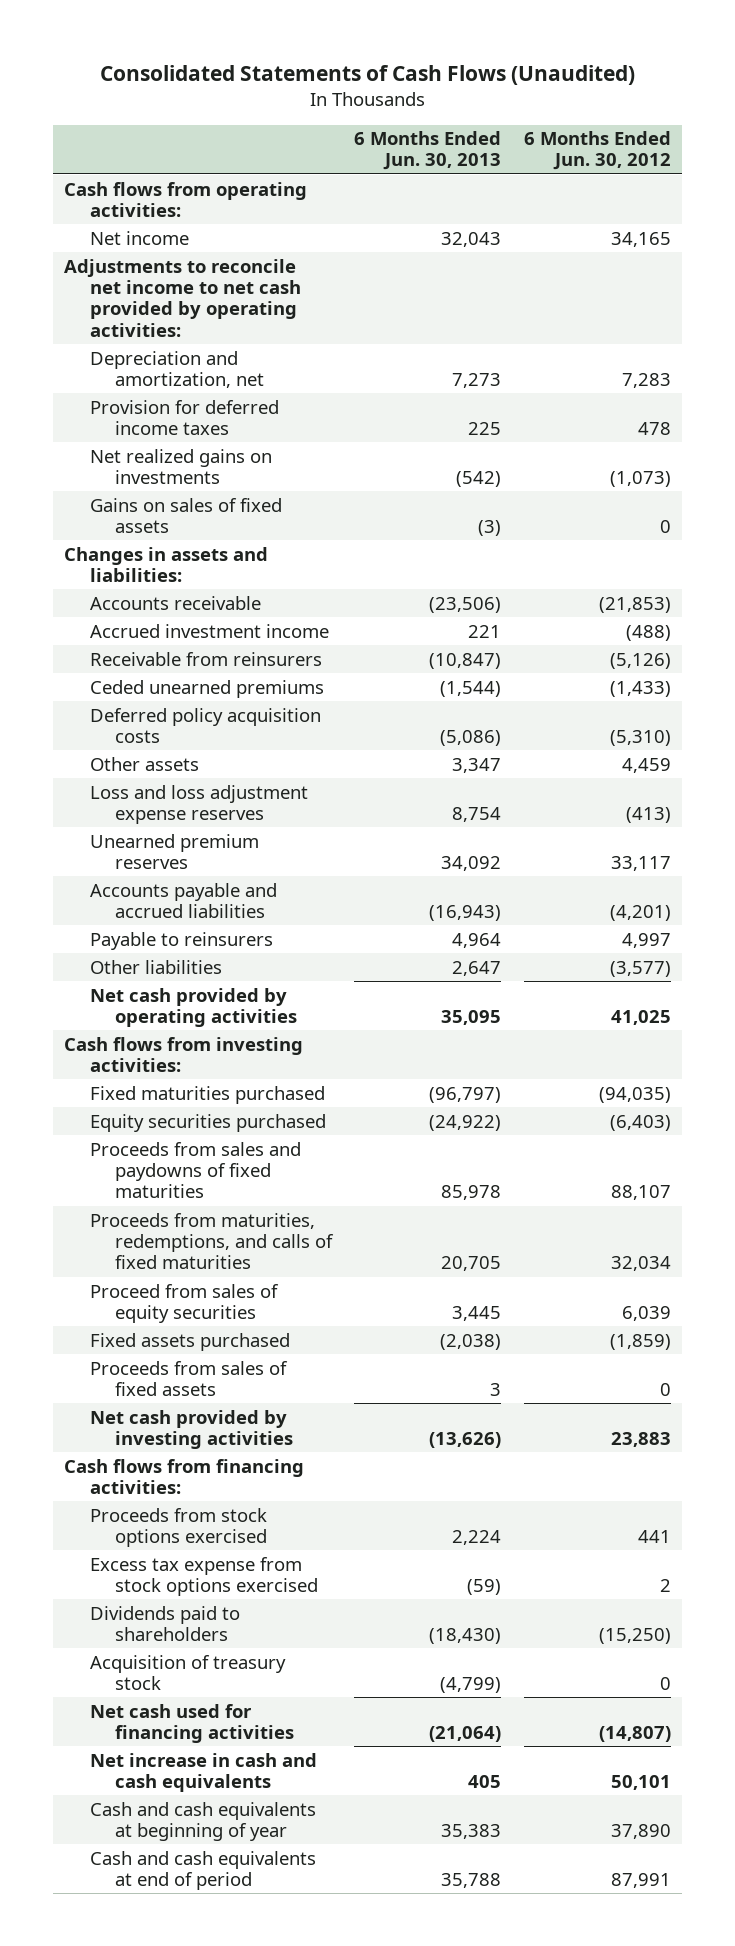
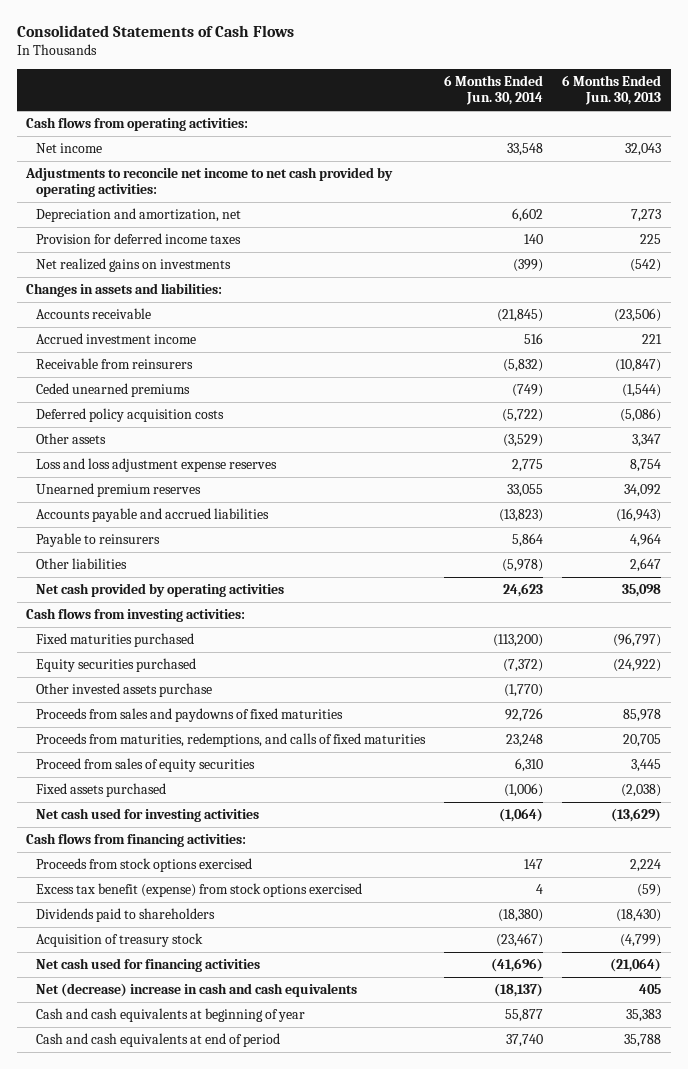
- Consolidated Statements of Cash Flows (Unaudited)
+ Consolidated Statements of Cash Flows
- | 6 Months Ended Jun. 30, 2013 | 6 Months Ended Jun. 30, 2012
+ | 6 Months Ended Jun. 30, 2014 | 6 Months Ended Jun. 30, 2013
- Gains on sales of fixed assets | (3) | 0
- Net cash provided by operating activities | 35,095 | 41,025
+ Net cash provided by operating activities | 24,623 | 35,098
+ Other invested assets purchase | (1,770) |
- Proceeds from sales of fixed assets | 3 | 0
- Net cash provided by investing activities | (13,626) | 23,883
+ Net cash used for investing activities | (1,064) | (13,629)
- Excess tax expense from stock options exercised | (59) | 2
+ Excess tax benefit (expense) from stock options exercised | 4 | (59)
- Net increase in cash and cash equivalents | 405 | 50,101
+ Net (decrease) increase in cash and cash equivalents | (18,137) | 405

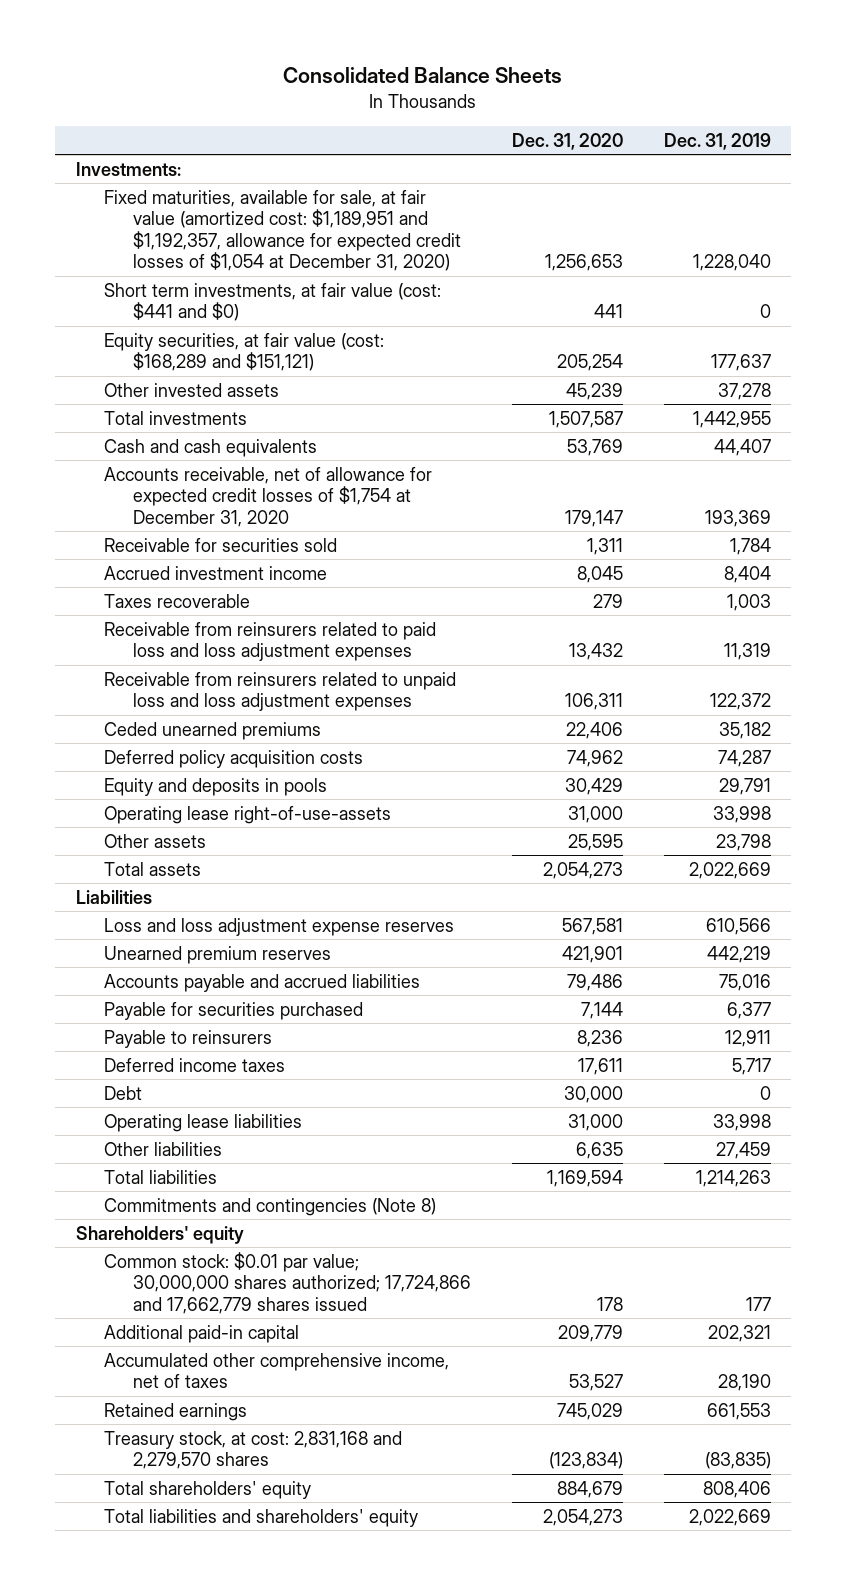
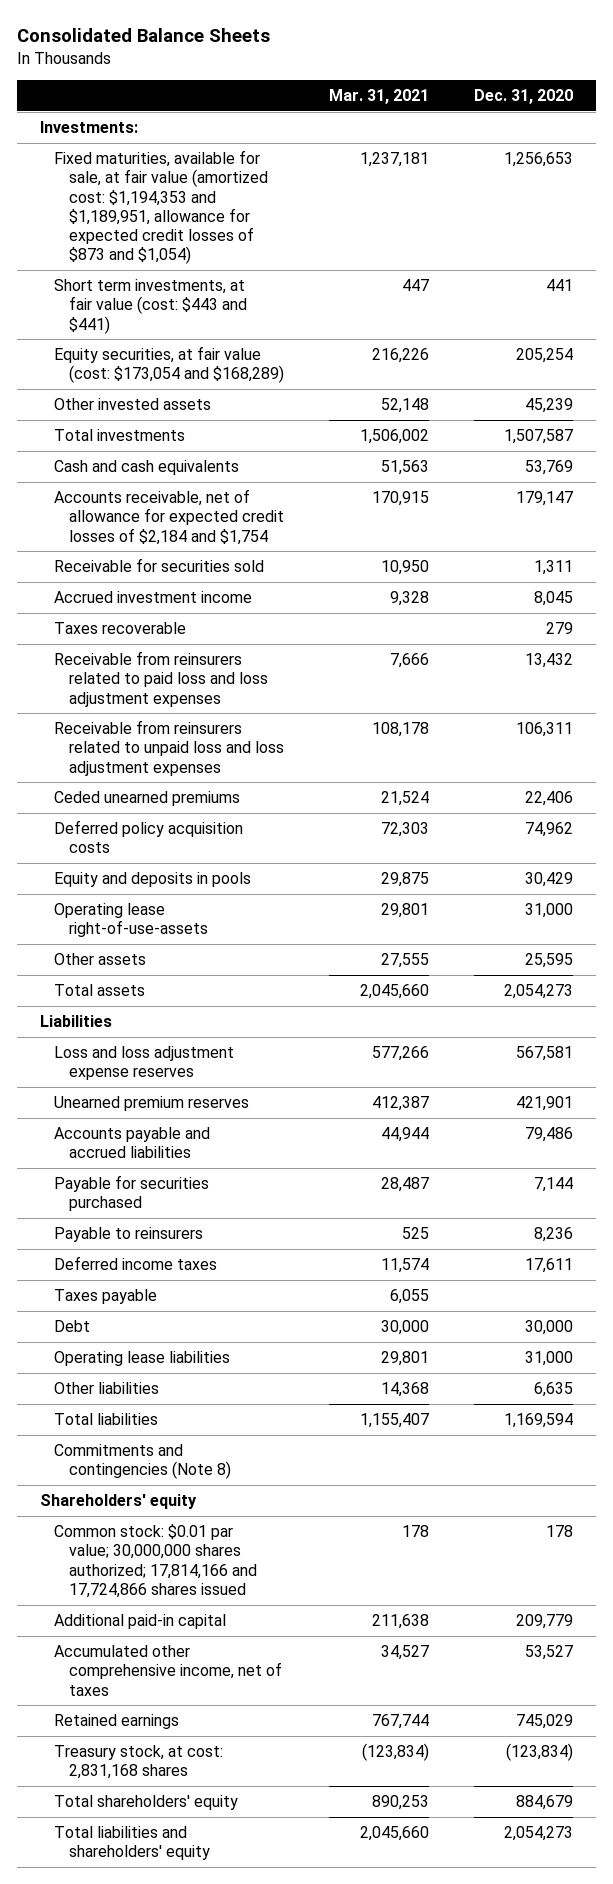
- | Dec. 31, 2020 | Dec. 31, 2019
+ | Mar. 31, 2021 | Dec. 31, 2020
- Fixed maturities, available for sale, at fair value (amortized cost: $1,189,951 and $1,192,357, allowance for expected credit losses of $1,054 at December 31, 2020) | 1,256,653 | 1,228,040
- Short term investments, at fair value (cost: $441 and $0) | 441 | 0
- Equity securities, at fair value (cost: $168,289 and $151,121) | 205,254 | 177,637
+ Fixed maturities, available for sale, at fair value (amortized cost: $1,194,353 and $1,189,951, allowance for expected credit losses of $873 and $1,054) | 1,237,181 | 1,256,653
+ Short term investments, at fair value (cost: $443 and $441) | 447 | 441
+ Equity securities, at fair value (cost: $173,054 and $168,289) | 216,226 | 205,254
- Accounts receivable, net of allowance for expected credit losses of $1,754 at December 31, 2020 | 179,147 | 193,369
+ Accounts receivable, net of allowance for expected credit losses of $2,184 and $1,754 | 170,915 | 179,147
+ Taxes payable | 6,055 |
- Common stock: $0.01 par value; 30,000,000 shares authorized; 17,724,866 and 17,662,779 shares issued | 178 | 177
+ Common stock: $0.01 par value; 30,000,000 shares authorized; 17,814,166 and 17,724,866 shares issued | 178 | 178
- Treasury stock, at cost: 2,831,168 and 2,279,570 shares | (123,834) | (83,835)
+ Treasury stock, at cost: 2,831,168 shares | (123,834) | (123,834)

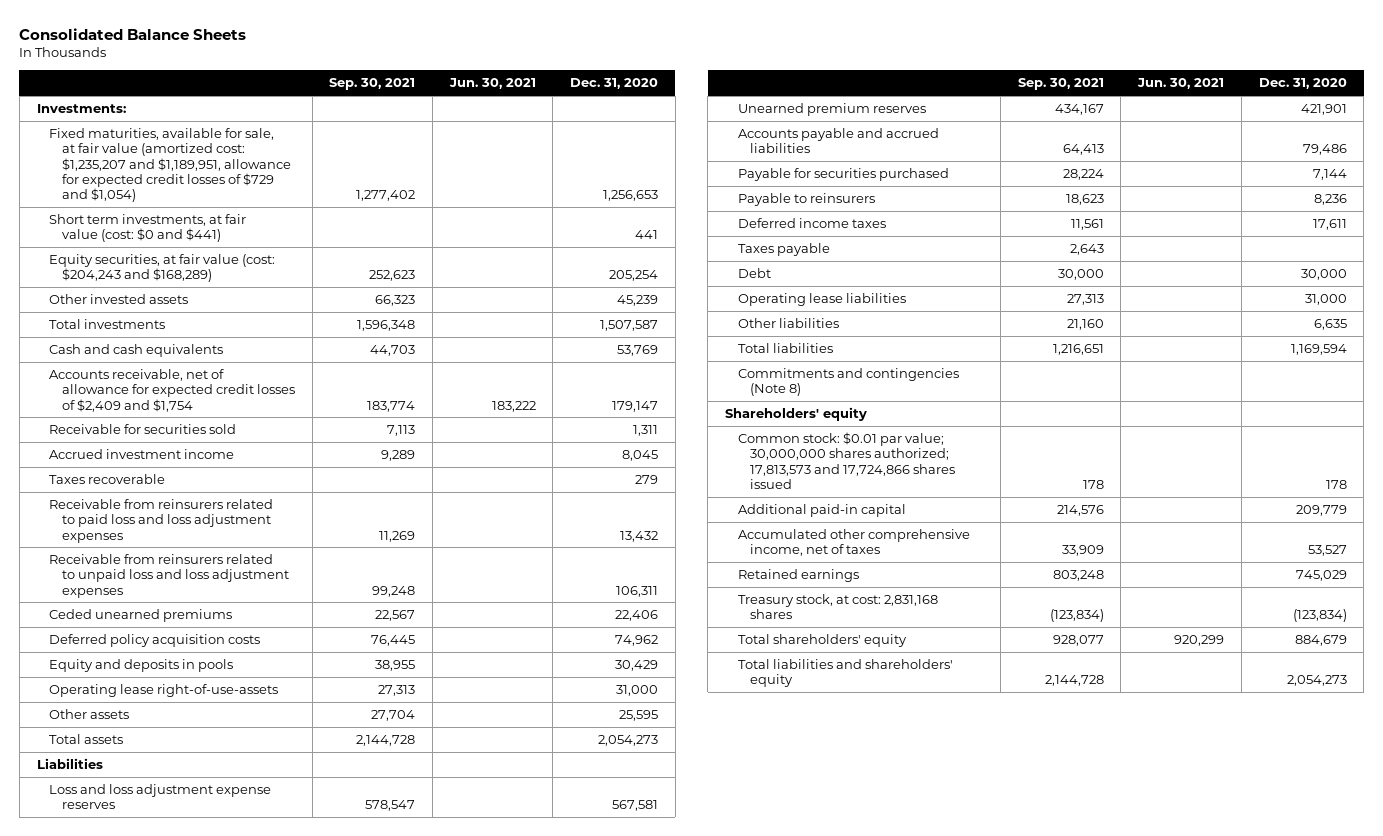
- | Mar. 31, 2021 | Dec. 31, 2020
+ | Sep. 30, 2021 | Jun. 30, 2021 | Dec. 31, 2020
- Fixed maturities, available for sale, at fair value (amortized cost: $1,194,353 and $1,189,951, allowance for expected credit losses of $873 and $1,054) | 1,237,181 | 1,256,653
- Short term investments, at fair value (cost: $443 and $441) | 447 | 441
- Equity securities, at fair value (cost: $173,054 and $168,289) | 216,226 | 205,254
+ Fixed maturities, available for sale, at fair value (amortized cost: $1,235,207 and $1,189,951, allowance for expected credit losses of $729 and $1,054) | 1,277,402 | | 1,256,653
+ Short term investments, at fair value (cost: $0 and $441) | | | 441
+ Equity securities, at fair value (cost: $204,243 and $168,289) | 252,623 | | 205,254
- Accounts receivable, net of allowance for expected credit losses of $2,184 and $1,754 | 170,915 | 179,147
+ Accounts receivable, net of allowance for expected credit losses of $2,409 and $1,754 | 183,774 | 183,222 | 179,147
- Common stock: $0.01 par value; 30,000,000 shares authorized; 17,814,166 and 17,724,866 shares issued | 178 | 178
+ Common stock: $0.01 par value; 30,000,000 shares authorized; 17,813,573 and 17,724,866 shares issued | 178 | | 178

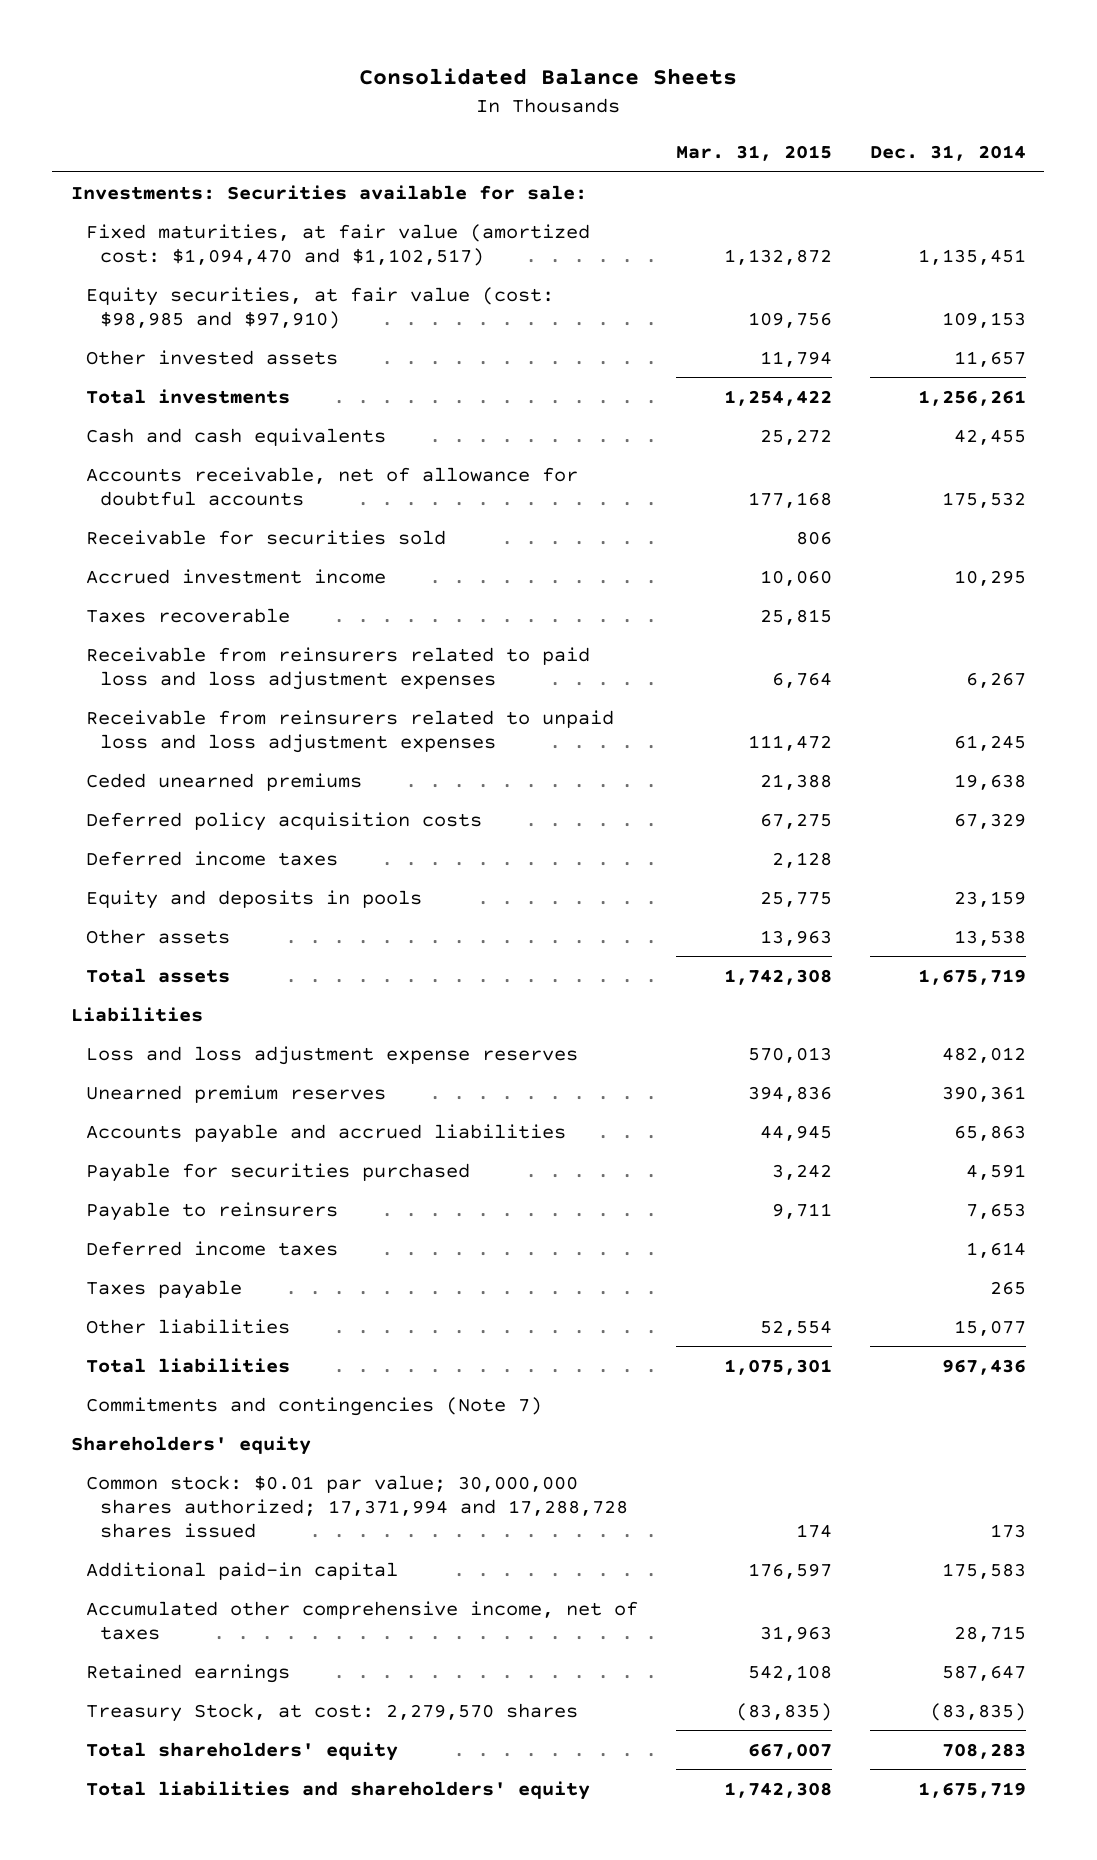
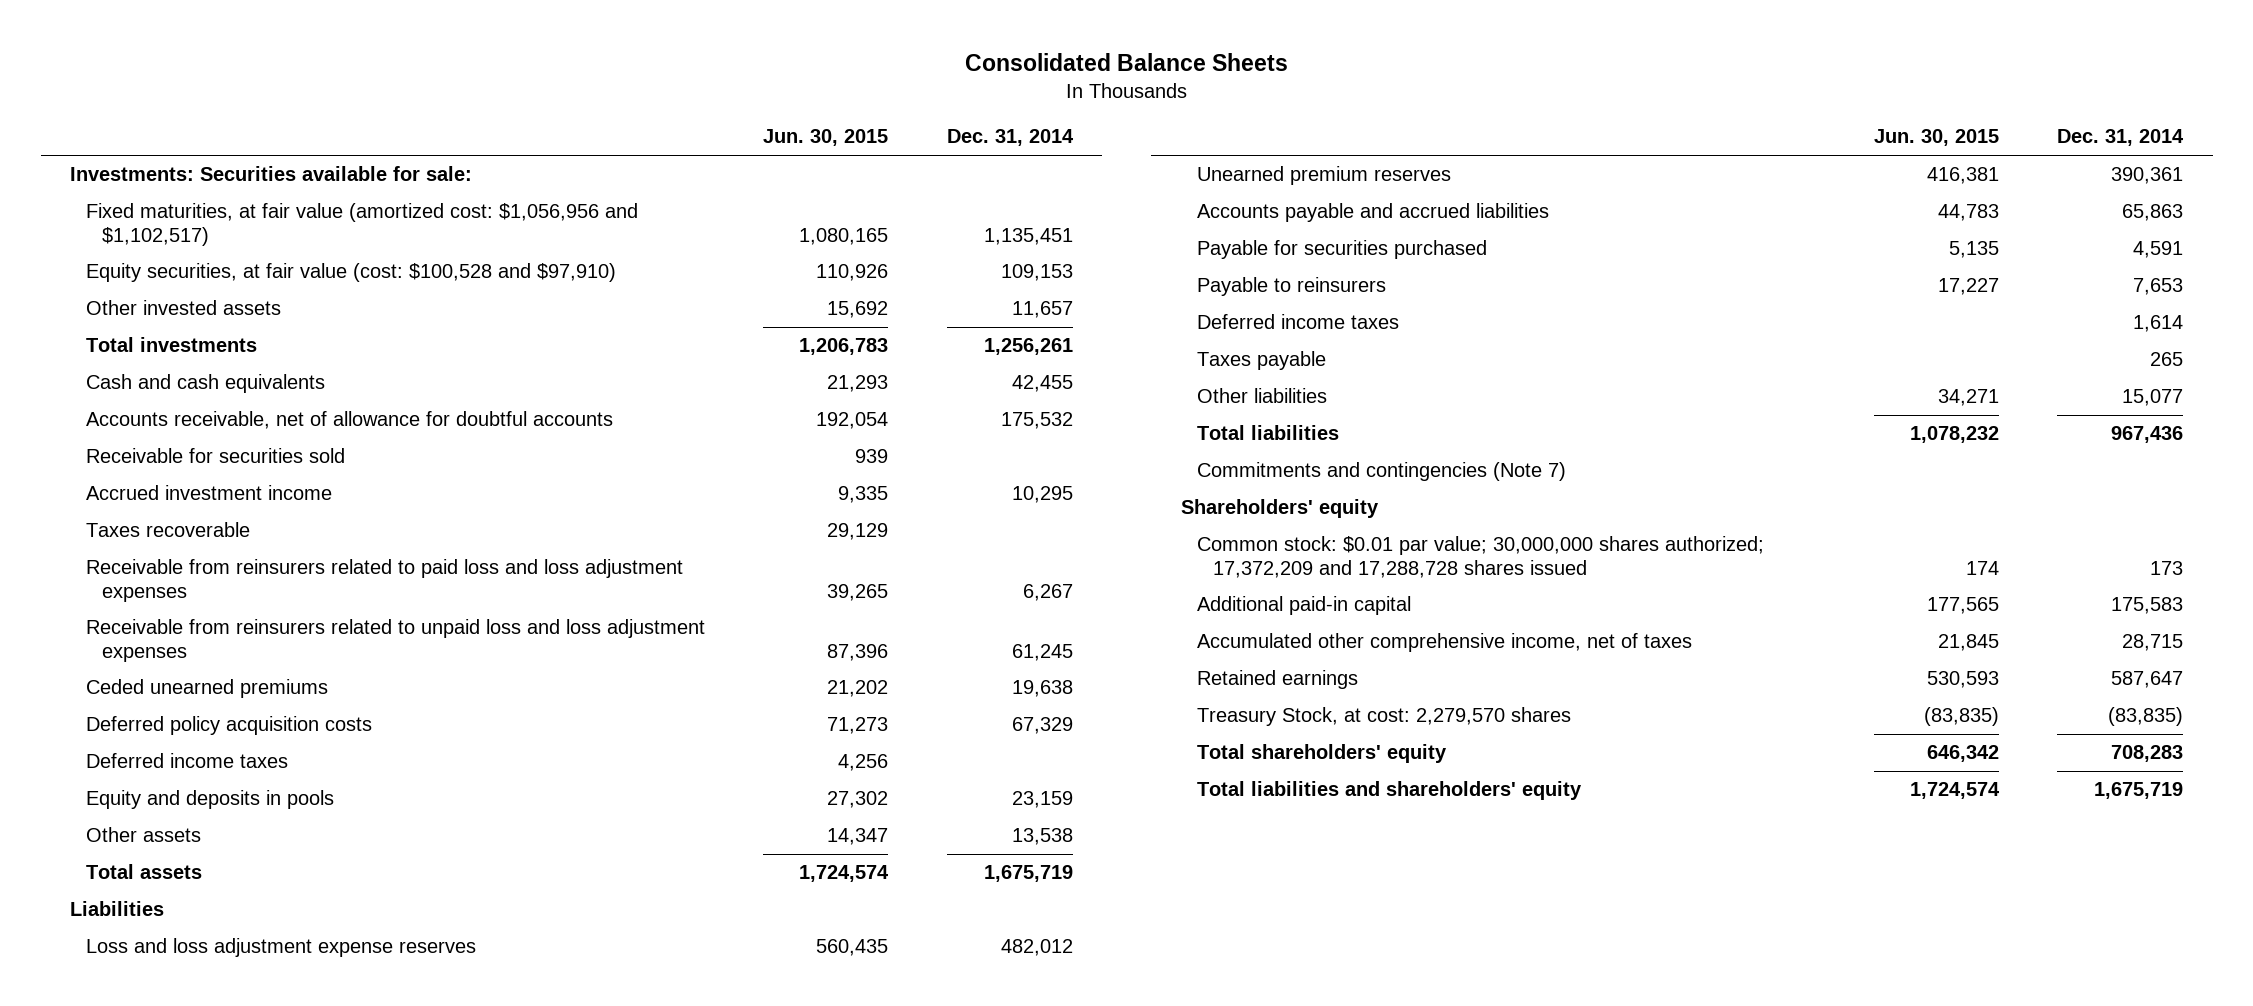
- | Mar. 31, 2015 | Dec. 31, 2014
+ | Jun. 30, 2015 | Dec. 31, 2014
- Fixed maturities, at fair value (amortized cost: $1,094,470 and $1,102,517) | 1,132,872 | 1,135,451
- Equity securities, at fair value (cost: $98,985 and $97,910) | 109,756 | 109,153
+ Fixed maturities, at fair value (amortized cost: $1,056,956 and $1,102,517) | 1,080,165 | 1,135,451
+ Equity securities, at fair value (cost: $100,528 and $97,910) | 110,926 | 109,153
- Common stock: $0.01 par value; 30,000,000 shares authorized; 17,371,994 and 17,288,728 shares issued | 174 | 173
+ Common stock: $0.01 par value; 30,000,000 shares authorized; 17,372,209 and 17,288,728 shares issued | 174 | 173

